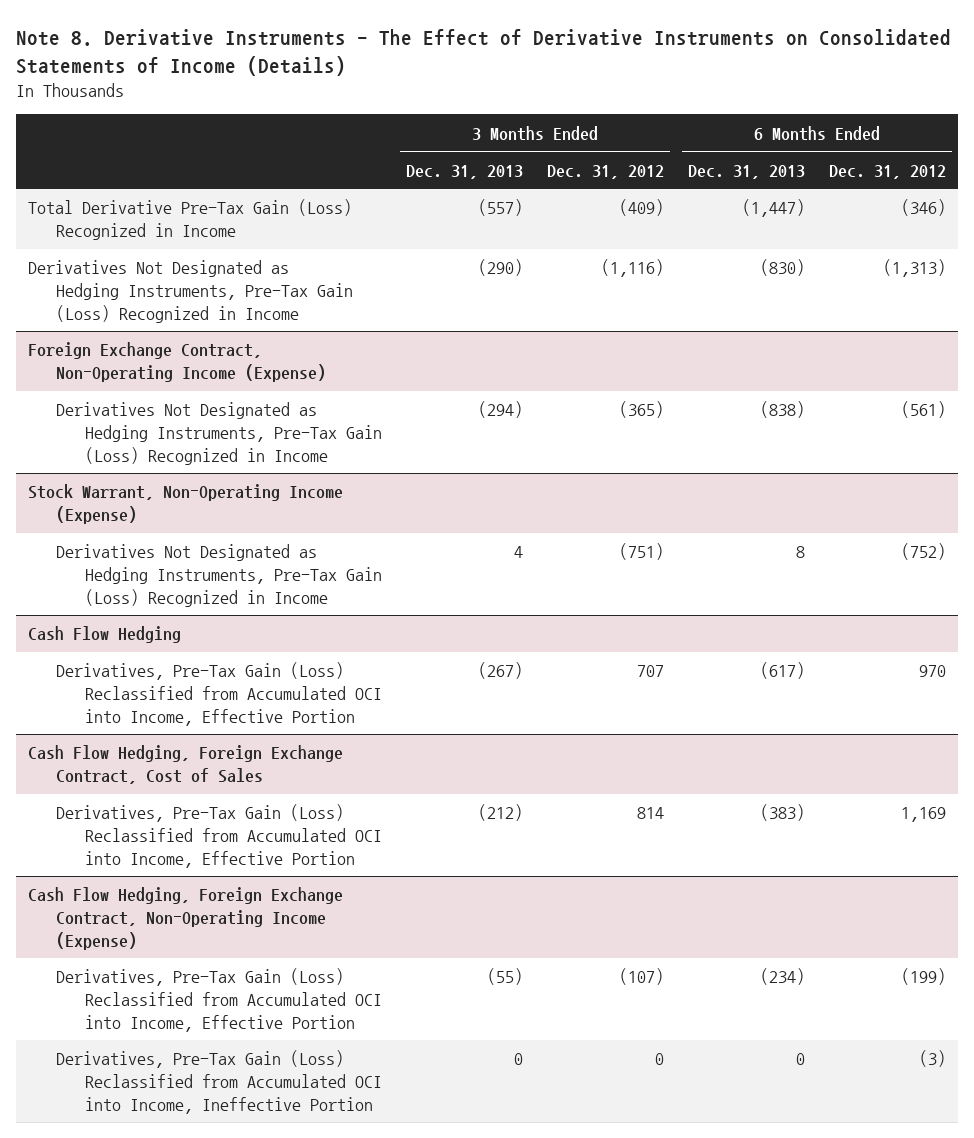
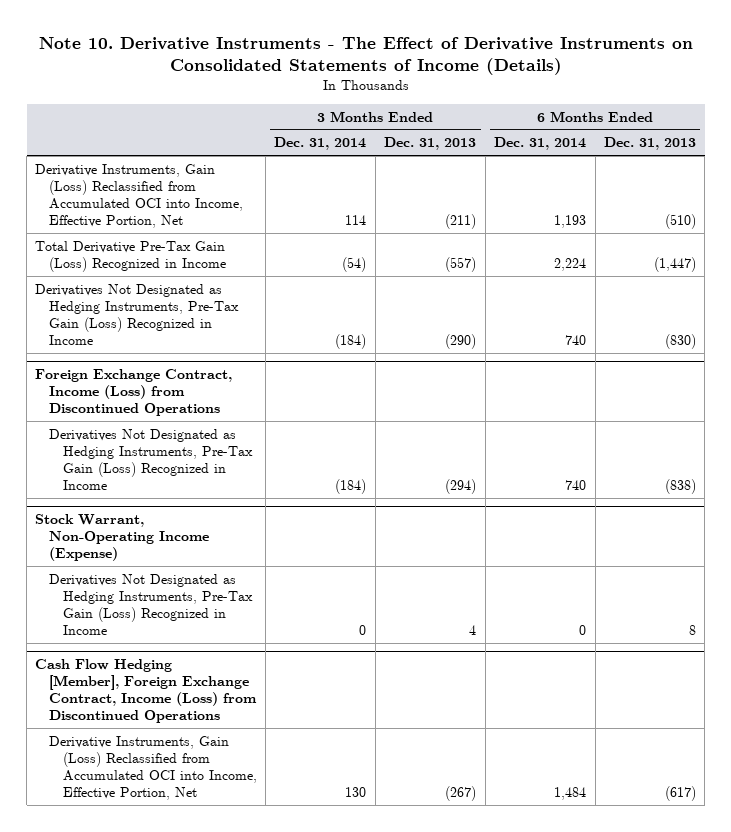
- Note 8. Derivative Instruments - The Effect of Derivative Instruments on Consolidated Statements of Income (Details)
+ Note 10. Derivative Instruments - The Effect of Derivative Instruments on Consolidated Statements of Income (Details)
- | 3 Months Ended Dec. 31, 2013 | 3 Months Ended Dec. 31, 2012 | 6 Months Ended Dec. 31, 2013 | 6 Months Ended Dec. 31, 2012
+ | 3 Months Ended Dec. 31, 2014 | 3 Months Ended Dec. 31, 2013 | 6 Months Ended Dec. 31, 2014 | 6 Months Ended Dec. 31, 2013
+ Derivative Instruments, Gain (Loss) Reclassified from Accumulated OCI into Income, Effective Portion, Net | 114 | (211) | 1,193 | (510)
- Foreign Exchange Contract, Non-Operating Income (Expense)
+ Foreign Exchange Contract, Income (Loss) from Discontinued Operations
- Cash Flow Hedging
- Derivatives, Pre-Tax Gain (Loss) Reclassified from Accumulated OCI into Income, Effective Portion | (267) | 707 | (617) | 970
- Cash Flow Hedging, Foreign Exchange Contract, Cost of Sales
- Derivatives, Pre-Tax Gain (Loss) Reclassified from Accumulated OCI into Income, Effective Portion | (212) | 814 | (383) | 1,169
- Cash Flow Hedging, Foreign Exchange Contract, Non-Operating Income (Expense)
- Derivatives, Pre-Tax Gain (Loss) Reclassified from Accumulated OCI into Income, Effective Portion | (55) | (107) | (234) | (199)
- Derivatives, Pre-Tax Gain (Loss) Reclassified from Accumulated OCI into Income, Ineffective Portion | 0 | 0 | 0 | (3)
+ Cash Flow Hedging [Member], Foreign Exchange Contract, Income (Loss) from Discontinued Operations
+ Derivative Instruments, Gain (Loss) Reclassified from Accumulated OCI into Income, Effective Portion, Net | 130 | (267) | 1,484 | (617)

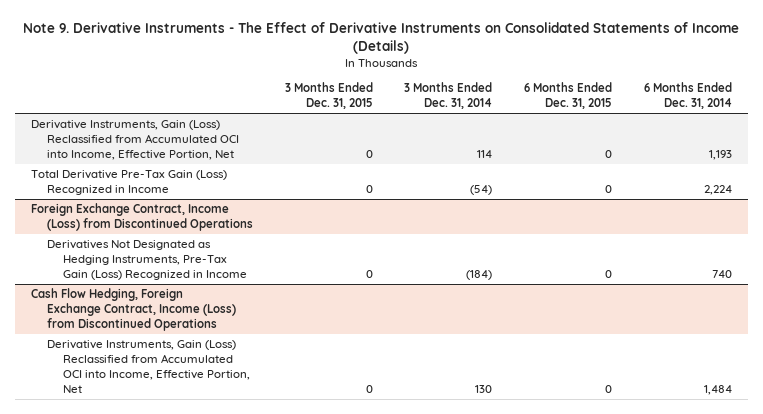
- Note 10. Derivative Instruments - The Effect of Derivative Instruments on Consolidated Statements of Income (Details)
+ Note 9. Derivative Instruments - The Effect of Derivative Instruments on Consolidated Statements of Income (Details)
- | 3 Months Ended Dec. 31, 2014 | 3 Months Ended Dec. 31, 2013 | 6 Months Ended Dec. 31, 2014 | 6 Months Ended Dec. 31, 2013
+ | 3 Months Ended Dec. 31, 2015 | 3 Months Ended Dec. 31, 2014 | 6 Months Ended Dec. 31, 2015 | 6 Months Ended Dec. 31, 2014
- Derivatives Not Designated as Hedging Instruments, Pre-Tax Gain (Loss) Recognized in Income | (184) | (290) | 740 | (830)
- Stock Warrant, Non-Operating Income (Expense)
- Derivatives Not Designated as Hedging Instruments, Pre-Tax Gain (Loss) Recognized in Income | 0 | 4 | 0 | 8
- Cash Flow Hedging [Member], Foreign Exchange Contract, Income (Loss) from Discontinued Operations
+ Cash Flow Hedging, Foreign Exchange Contract, Income (Loss) from Discontinued Operations

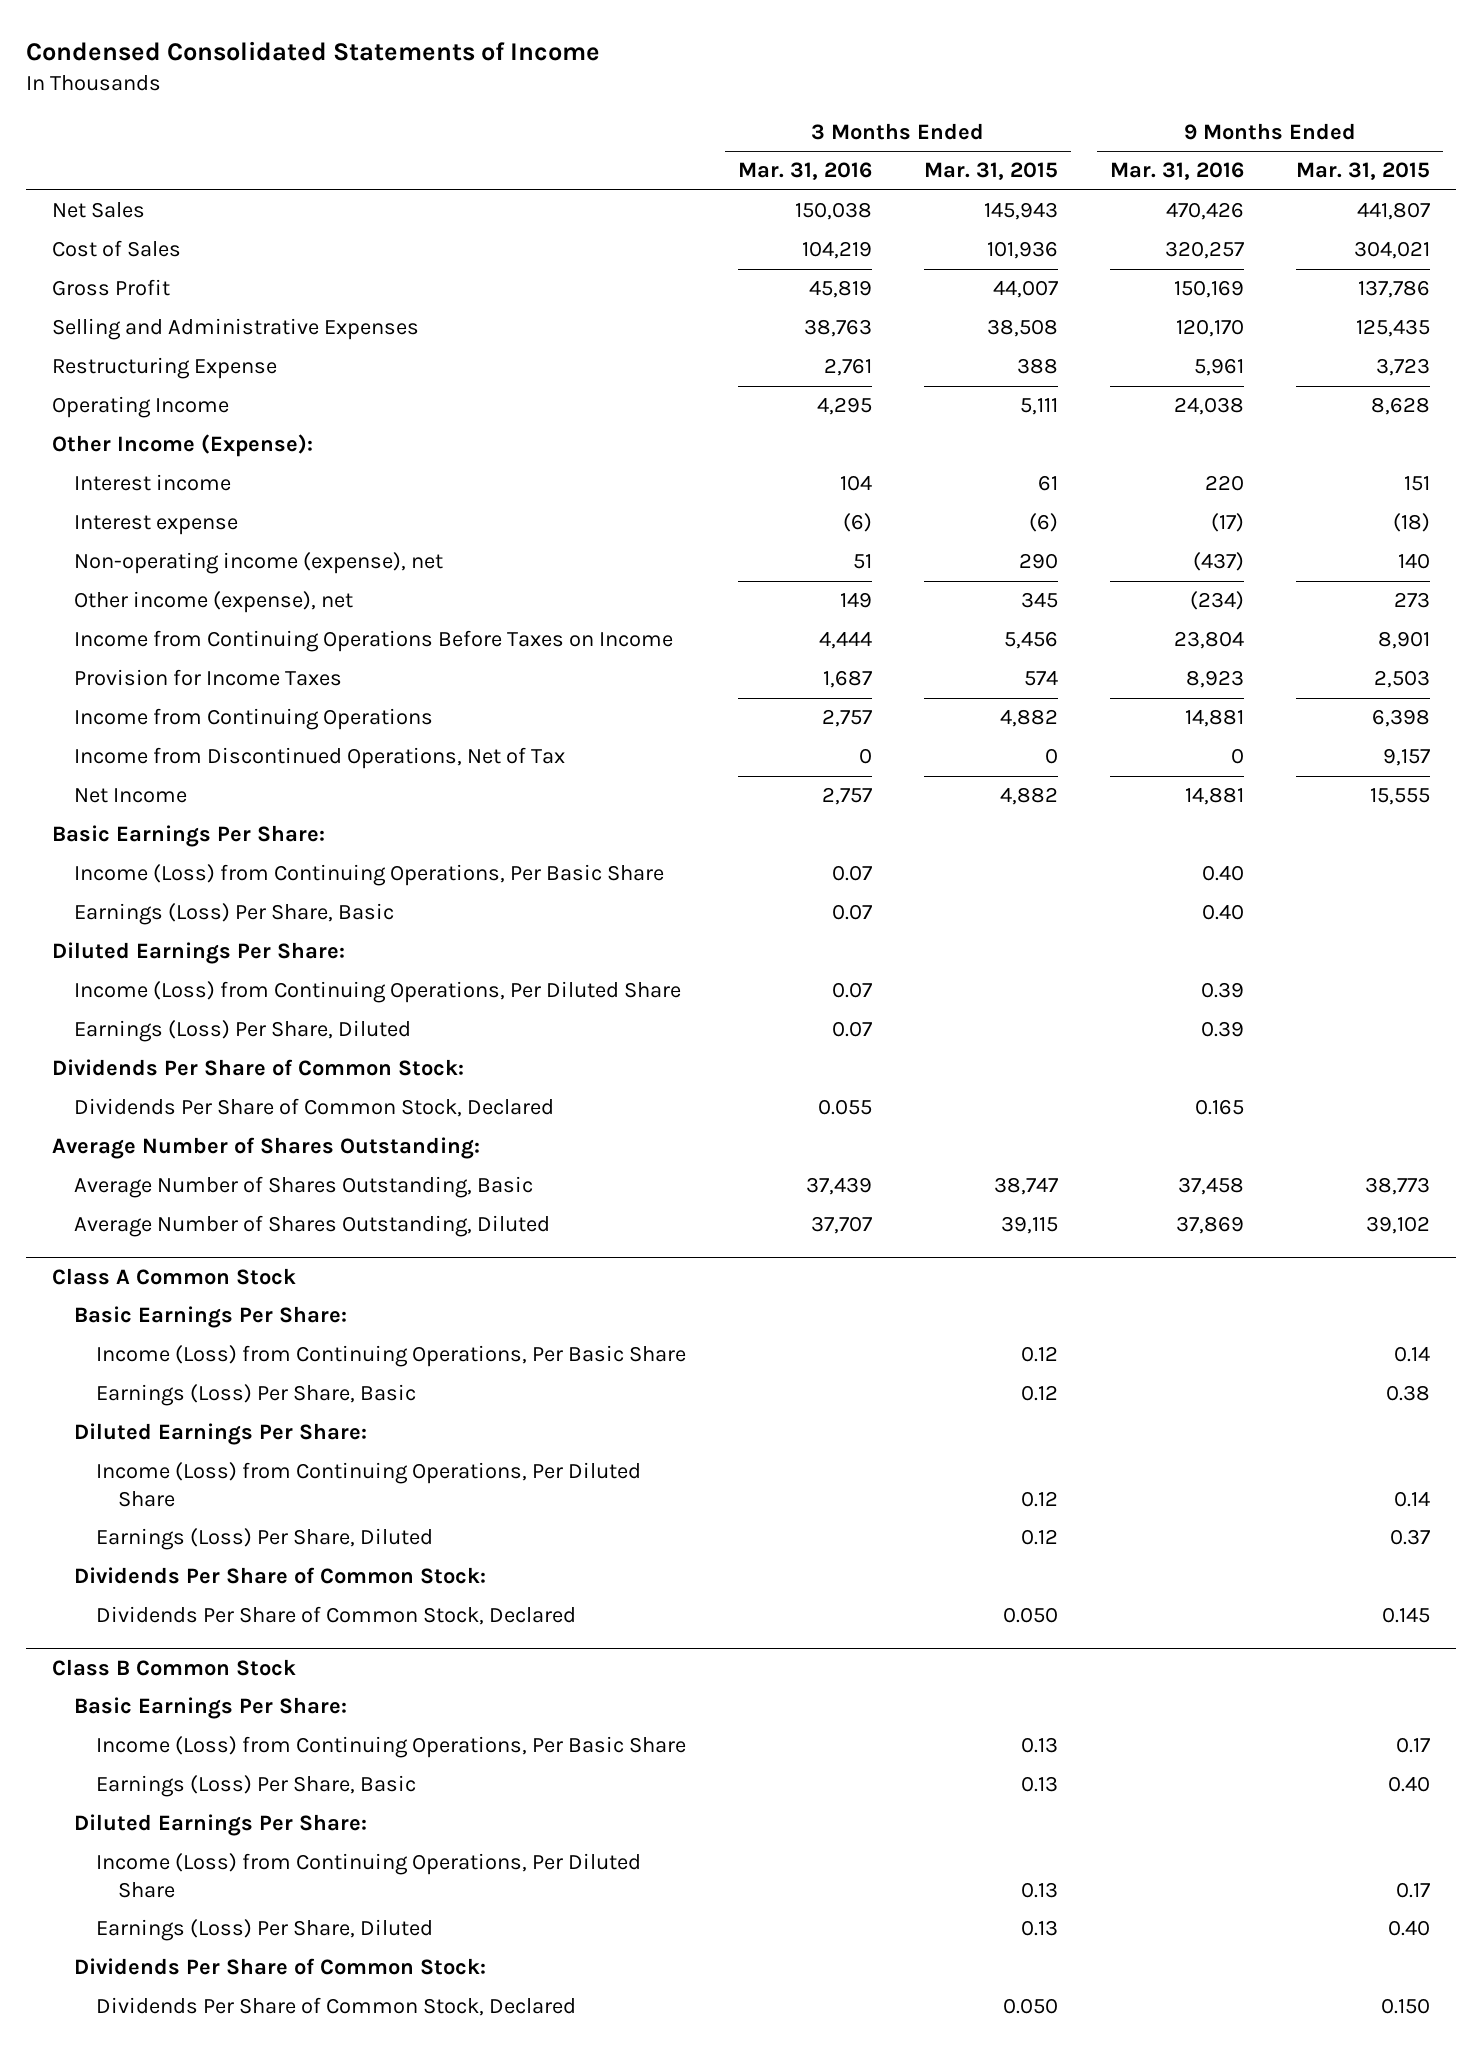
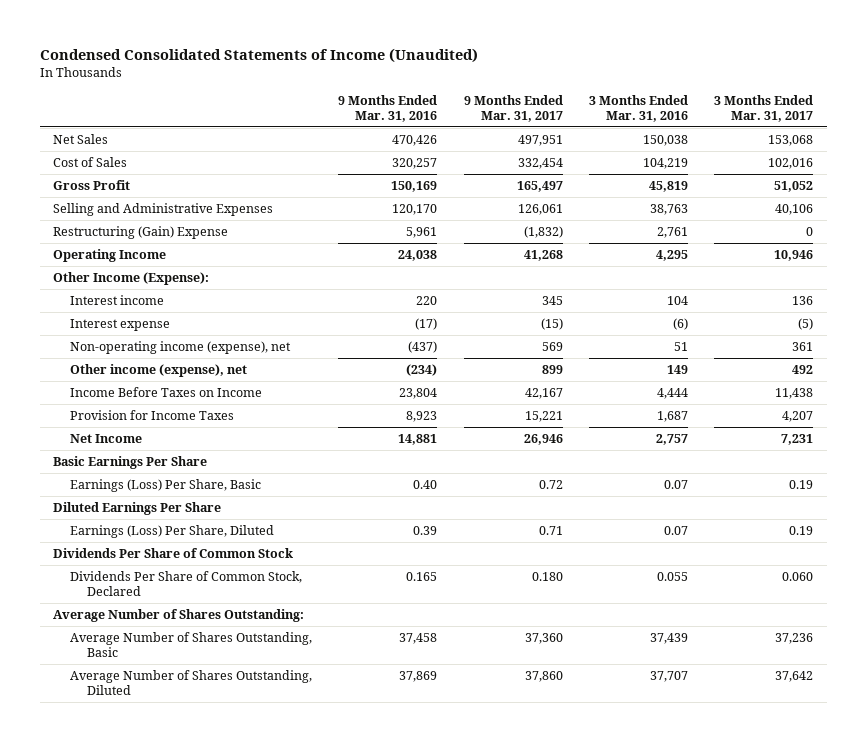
- Condensed Consolidated Statements of Income
+ Condensed Consolidated Statements of Income (Unaudited)
- | 3 Months Ended Mar. 31, 2016 | 3 Months Ended Mar. 31, 2015 | 9 Months Ended Mar. 31, 2016 | 9 Months Ended Mar. 31, 2015
+ | 9 Months Ended Mar. 31, 2016 | 9 Months Ended Mar. 31, 2017 | 3 Months Ended Mar. 31, 2016 | 3 Months Ended Mar. 31, 2017
- Restructuring Expense | 2,761 | 388 | 5,961 | 3,723
+ Restructuring (Gain) Expense | 5,961 | (1,832) | 2,761 | 0
- Income from Continuing Operations Before Taxes on Income | 4,444 | 5,456 | 23,804 | 8,901
+ Income Before Taxes on Income | 23,804 | 42,167 | 4,444 | 11,438
- Income from Continuing Operations | 2,757 | 4,882 | 14,881 | 6,398
- Income from Discontinued Operations, Net of Tax | 0 | 0 | 0 | 9,157
- Basic Earnings Per Share:
- Income (Loss) from Continuing Operations, Per Basic Share | 0.07 | | 0.40 |
+ Basic Earnings Per Share
- Diluted Earnings Per Share:
- Income (Loss) from Continuing Operations, Per Diluted Share | 0.07 | | 0.39 |
+ Diluted Earnings Per Share
- Dividends Per Share of Common Stock:
+ Dividends Per Share of Common Stock
- Class A Common Stock
- Basic Earnings Per Share:
- Income (Loss) from Continuing Operations, Per Basic Share | | 0.12 | | 0.14
- Earnings (Loss) Per Share, Basic | | 0.12 | | 0.38
- Diluted Earnings Per Share:
- Income (Loss) from Continuing Operations, Per Diluted Share | | 0.12 | | 0.14
- Earnings (Loss) Per Share, Diluted | | 0.12 | | 0.37
- Dividends Per Share of Common Stock:
- Dividends Per Share of Common Stock, Declared | | 0.050 | | 0.145
- Class B Common Stock
- Basic Earnings Per Share:
- Income (Loss) from Continuing Operations, Per Basic Share | | 0.13 | | 0.17
- Earnings (Loss) Per Share, Basic | | 0.13 | | 0.40
- Diluted Earnings Per Share:
- Income (Loss) from Continuing Operations, Per Diluted Share | | 0.13 | | 0.17
- Earnings (Loss) Per Share, Diluted | | 0.13 | | 0.40
- Dividends Per Share of Common Stock:
- Dividends Per Share of Common Stock, Declared | | 0.050 | | 0.150

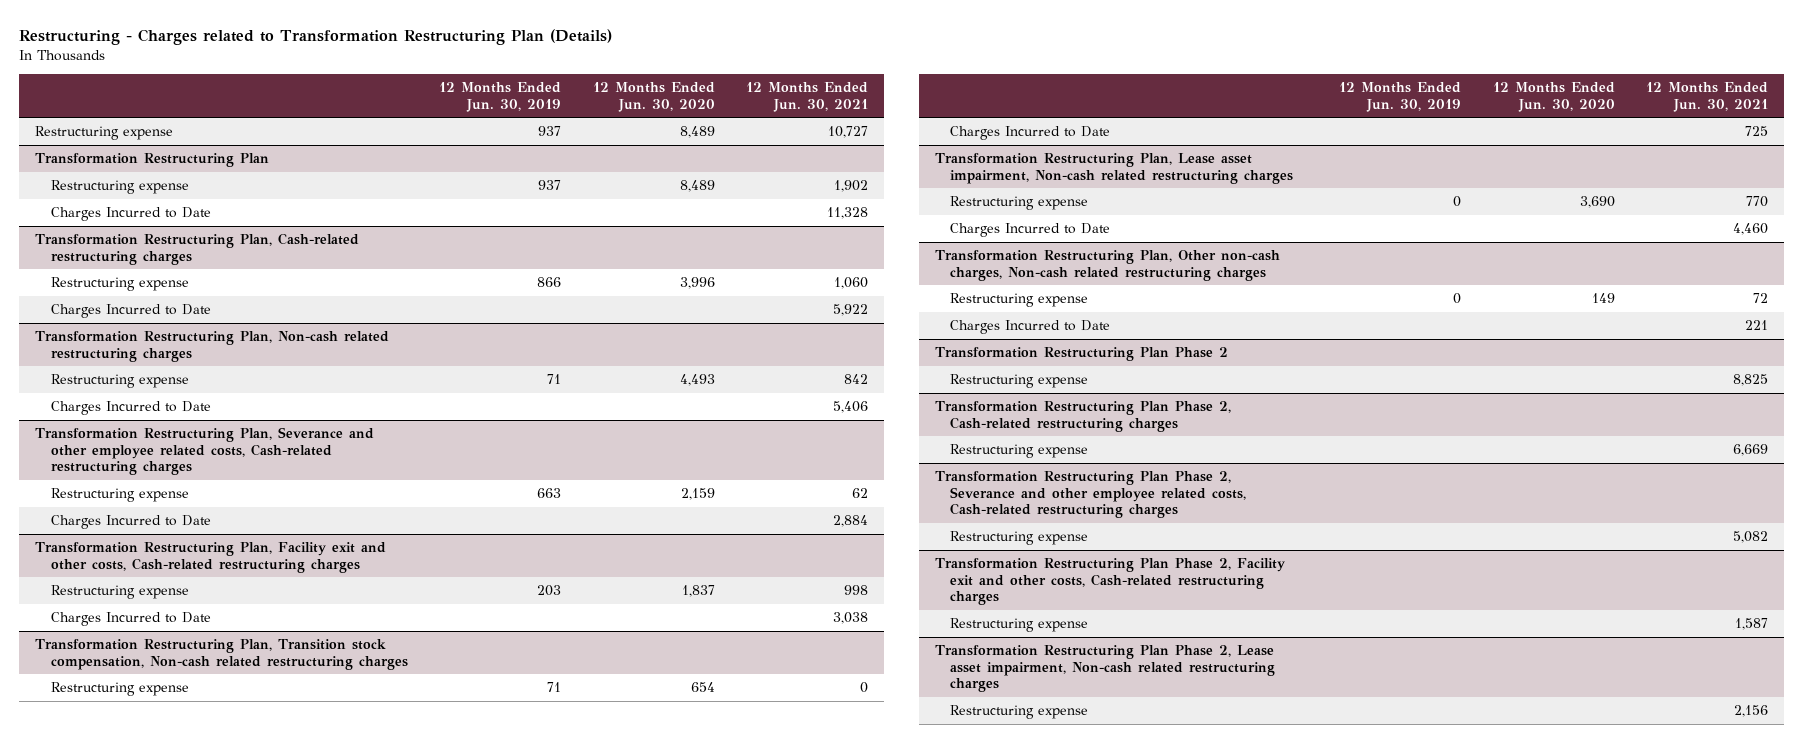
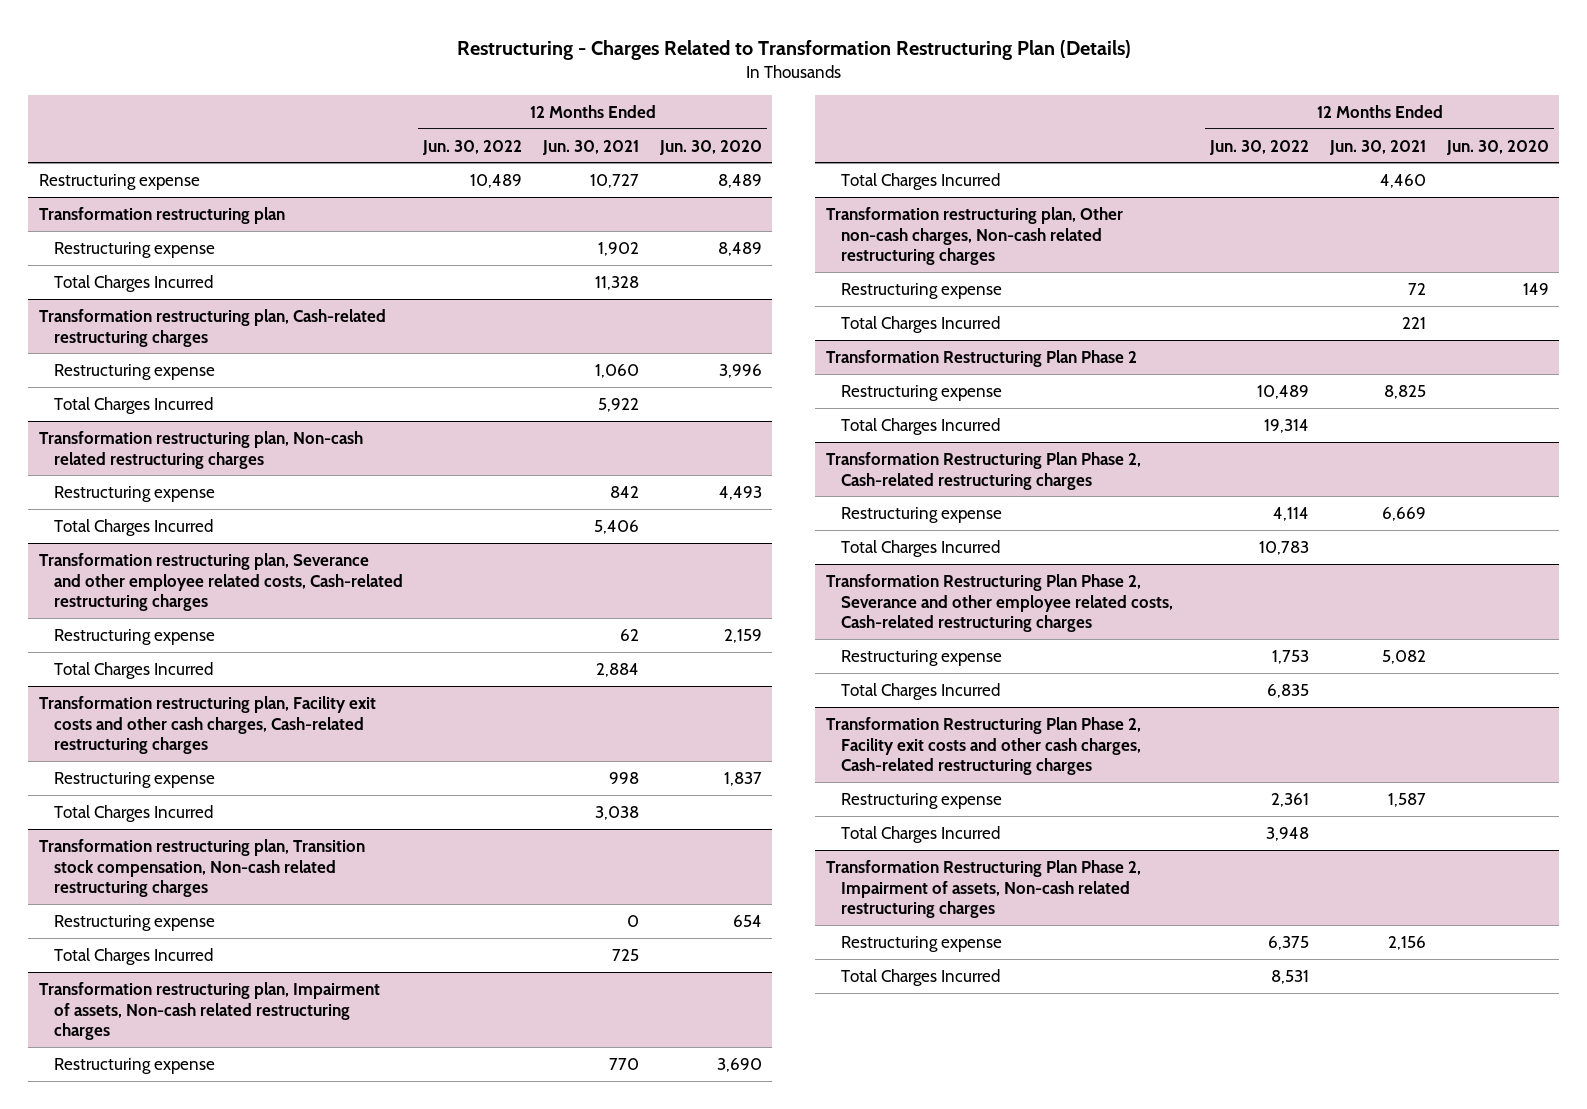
- Restructuring - Charges related to Transformation Restructuring Plan (Details)
+ Restructuring - Charges Related to Transformation Restructuring Plan (Details)
- | 12 Months Ended Jun. 30, 2019 | 12 Months Ended Jun. 30, 2020 | 12 Months Ended Jun. 30, 2021
+ | 12 Months Ended Jun. 30, 2022 | 12 Months Ended Jun. 30, 2021 | 12 Months Ended Jun. 30, 2020
- Transformation Restructuring Plan
+ Transformation restructuring plan
- Charges Incurred to Date | | | 11,328
- Transformation Restructuring Plan, Cash-related restructuring charges
+ Total Charges Incurred | | 11,328 |
+ Transformation restructuring plan, Cash-related restructuring charges
- Charges Incurred to Date | | | 5,922
- Transformation Restructuring Plan, Non-cash related restructuring charges
+ Total Charges Incurred | | 5,922 |
+ Transformation restructuring plan, Non-cash related restructuring charges
- Charges Incurred to Date | | | 5,406
- Transformation Restructuring Plan, Severance and other employee related costs, Cash-related restructuring charges
+ Total Charges Incurred | | 5,406 |
+ Transformation restructuring plan, Severance and other employee related costs, Cash-related restructuring charges
- Charges Incurred to Date | | | 2,884
- Transformation Restructuring Plan, Facility exit and other costs, Cash-related restructuring charges
+ Total Charges Incurred | | 2,884 |
+ Transformation restructuring plan, Facility exit costs and other cash charges, Cash-related restructuring charges
- Charges Incurred to Date | | | 3,038
- Transformation Restructuring Plan, Transition stock compensation, Non-cash related restructuring charges
+ Total Charges Incurred | | 3,038 |
+ Transformation restructuring plan, Transition stock compensation, Non-cash related restructuring charges
- Charges Incurred to Date | | | 725
- Transformation Restructuring Plan, Lease asset impairment, Non-cash related restructuring charges
+ Total Charges Incurred | | 725 |
+ Transformation restructuring plan, Impairment of assets, Non-cash related restructuring charges
- Charges Incurred to Date | | | 4,460
- Transformation Restructuring Plan, Other non-cash charges, Non-cash related restructuring charges
+ Total Charges Incurred | | 4,460 |
+ Transformation restructuring plan, Other non-cash charges, Non-cash related restructuring charges
- Charges Incurred to Date | | | 221
+ Total Charges Incurred | | 221 |
@ Transformation Restructuring Plan Phase 2
+ Total Charges Incurred | 19,314 | |
@ Transformation Restructuring Plan Phase 2, Cash-related restructuring charges
+ Total Charges Incurred | 10,783 | |
- Transformation Restructuring Plan Phase 2, Facility exit and other costs, Cash-related restructuring charges
@ Transformation Restructuring Plan Phase 2, Severance and other employee related costs, Cash-related restructuring charges
+ Total Charges Incurred | 6,835 | |
+ Transformation Restructuring Plan Phase 2, Facility exit costs and other cash charges, Cash-related restructuring charges
- Transformation Restructuring Plan Phase 2, Lease asset impairment, Non-cash related restructuring charges
+ Total Charges Incurred | 3,948 | |
+ Transformation Restructuring Plan Phase 2, Impairment of assets, Non-cash related restructuring charges
+ Total Charges Incurred | 8,531 | |

